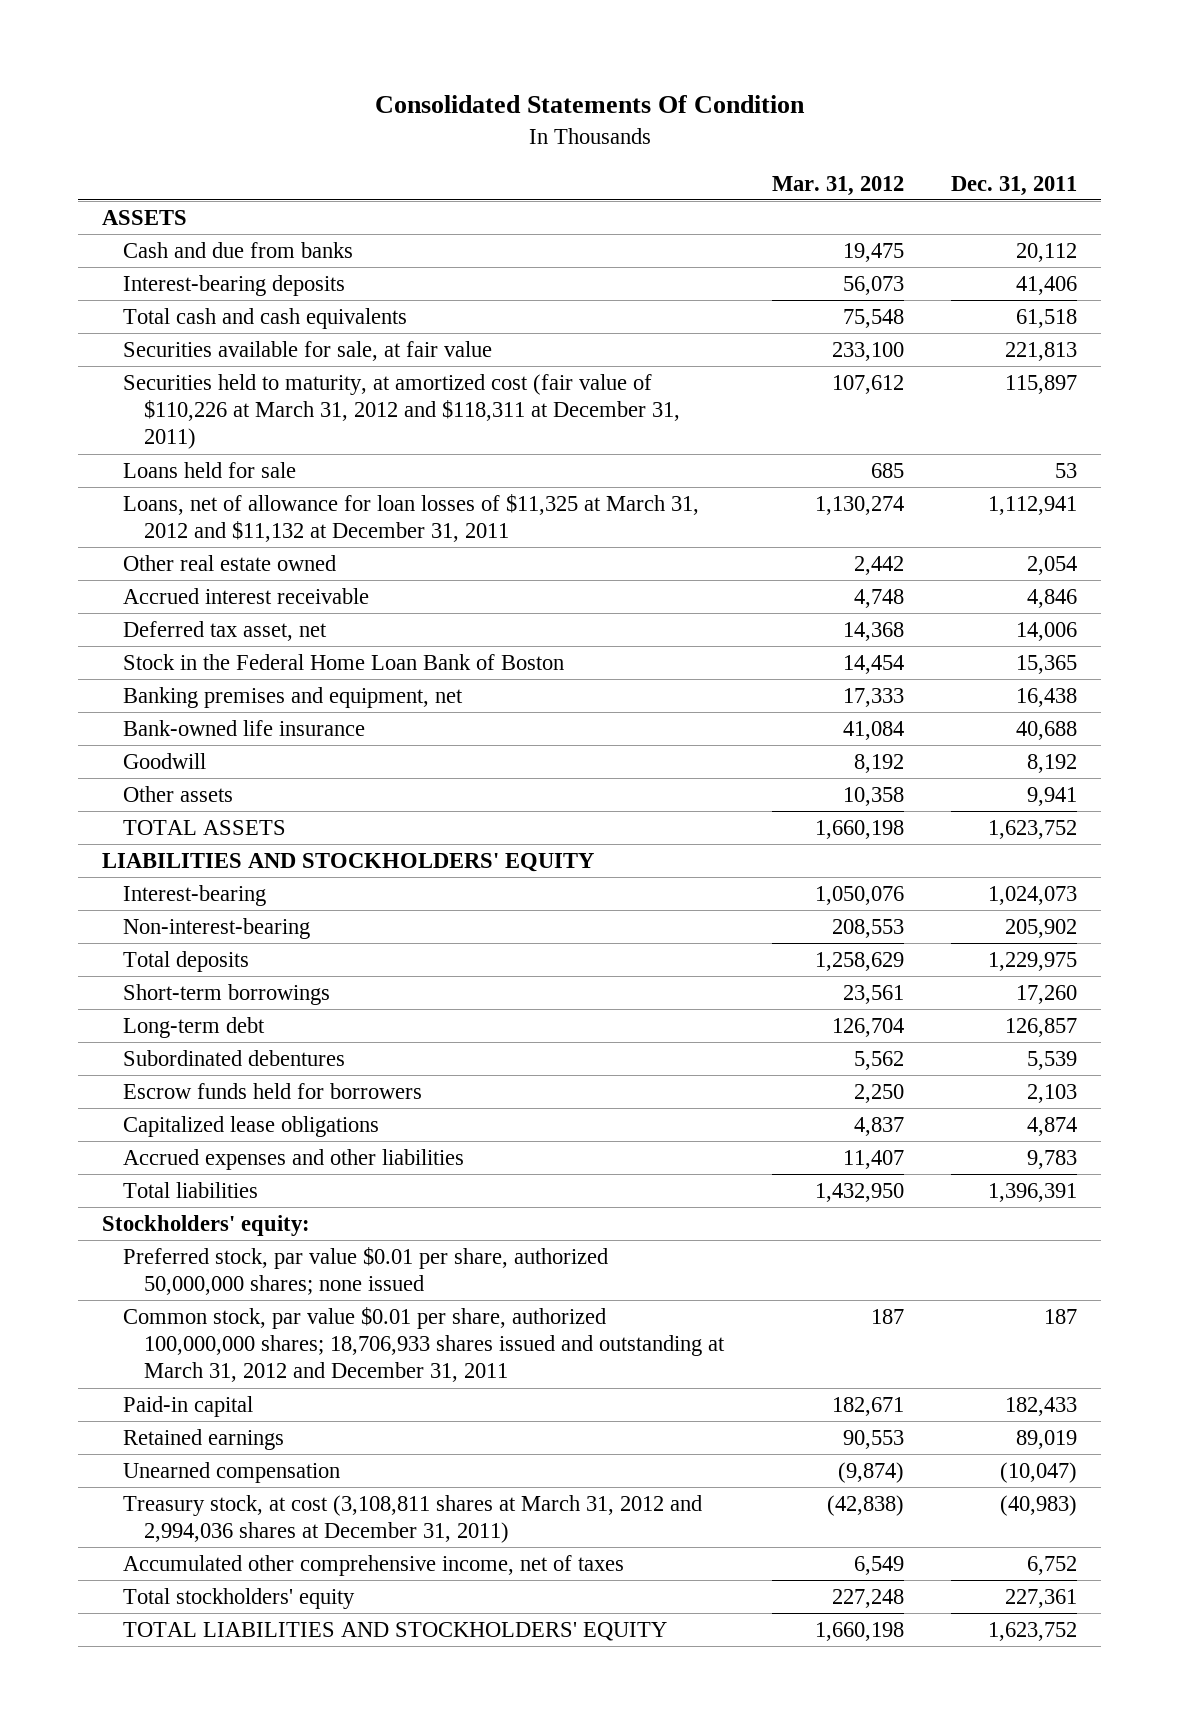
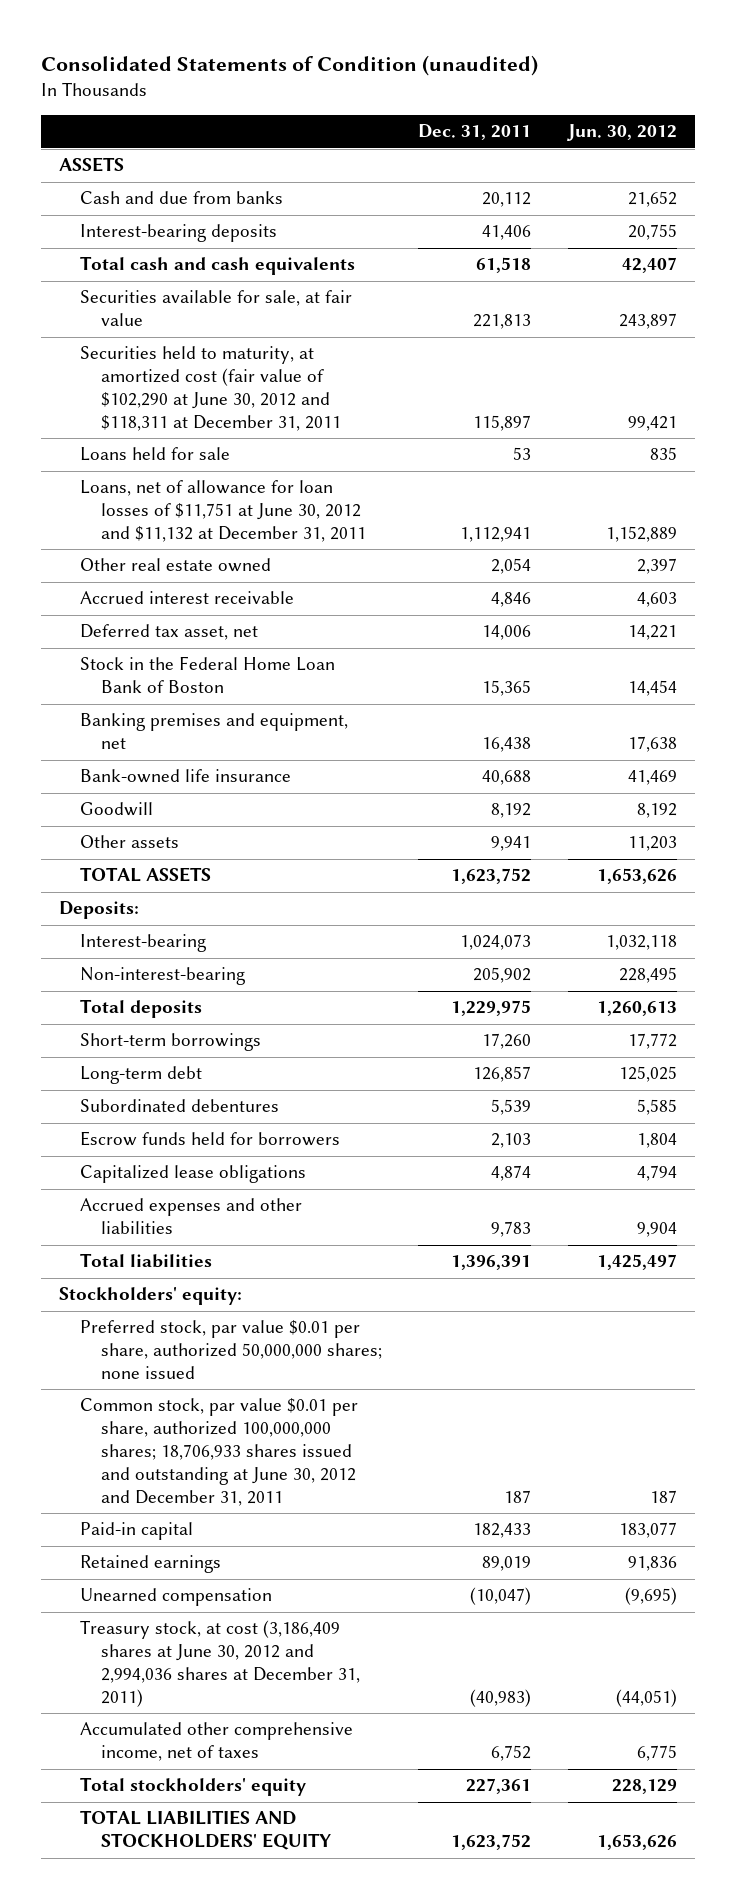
- Consolidated Statements Of Condition
+ Consolidated Statements of Condition (unaudited)
- | Mar. 31, 2012 | Dec. 31, 2011
+ | Dec. 31, 2011 | Jun. 30, 2012
- Securities held to maturity, at amortized cost (fair value of $110,226 at March 31, 2012 and $118,311 at December 31, 2011) | 107,612 | 115,897
+ Securities held to maturity, at amortized cost (fair value of $102,290 at June 30, 2012 and $118,311 at December 31, 2011 | 115,897 | 99,421
- Loans, net of allowance for loan losses of $11,325 at March 31, 2012 and $11,132 at December 31, 2011 | 1,130,274 | 1,112,941
+ Loans, net of allowance for loan losses of $11,751 at June 30, 2012 and $11,132 at December 31, 2011 | 1,112,941 | 1,152,889
- LIABILITIES AND STOCKHOLDERS' EQUITY
+ Deposits:
- Common stock, par value $0.01 per share, authorized 100,000,000 shares; 18,706,933 shares issued and outstanding at March 31, 2012 and December 31, 2011 | 187 | 187
+ Common stock, par value $0.01 per share, authorized 100,000,000 shares; 18,706,933 shares issued and outstanding at June 30, 2012 and December 31, 2011 | 187 | 187
- Treasury stock, at cost (3,108,811 shares at March 31, 2012 and 2,994,036 shares at December 31, 2011) | (42,838) | (40,983)
+ Treasury stock, at cost (3,186,409 shares at June 30, 2012 and 2,994,036 shares at December 31, 2011) | (40,983) | (44,051)

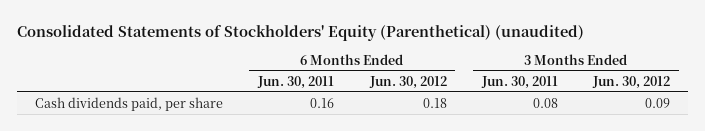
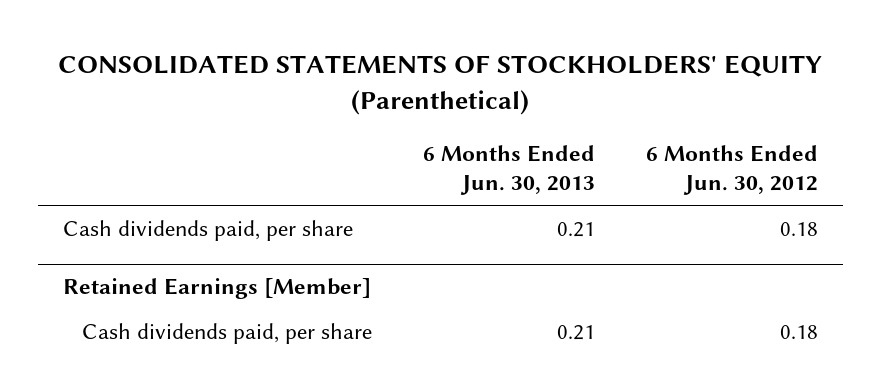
- Consolidated Statements of Stockholders' Equity (Parenthetical) (unaudited)
+ CONSOLIDATED STATEMENTS OF STOCKHOLDERS' EQUITY (Parenthetical)
- | 6 Months Ended Jun. 30, 2011 | 6 Months Ended Jun. 30, 2012 | 3 Months Ended Jun. 30, 2011 | 3 Months Ended Jun. 30, 2012
+ | 6 Months Ended Jun. 30, 2013 | 6 Months Ended Jun. 30, 2012
+ Retained Earnings [Member]
+ Cash dividends paid, per share | 0.21 | 0.18

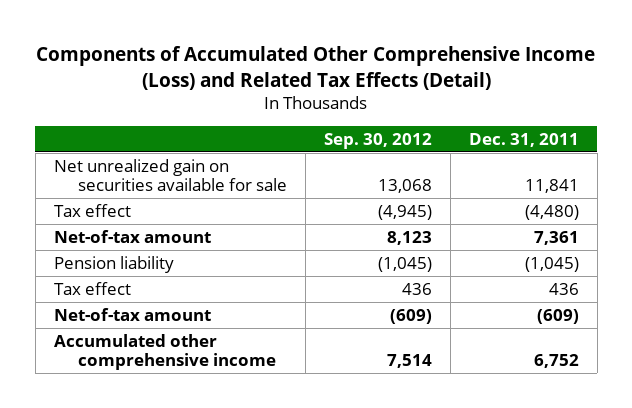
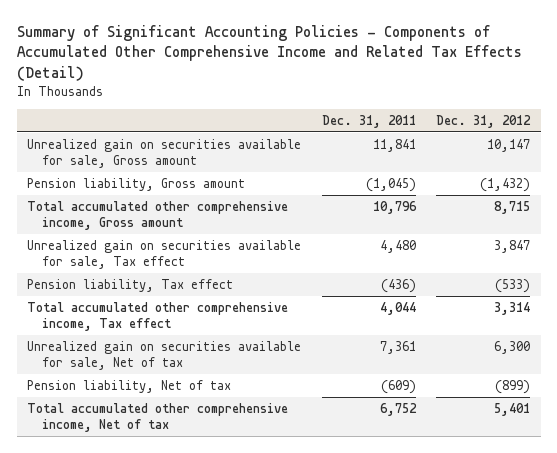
- Components of Accumulated Other Comprehensive Income (Loss) and Related Tax Effects (Detail)
+ Summary of Significant Accounting Policies - Components of Accumulated Other Comprehensive Income and Related Tax Effects (Detail)
- | Sep. 30, 2012 | Dec. 31, 2011
+ | Dec. 31, 2011 | Dec. 31, 2012
- Net unrealized gain on securities available for sale | 13,068 | 11,841
- Tax effect | (4,945) | (4,480)
- Net-of-tax amount | 8,123 | 7,361
- Pension liability | (1,045) | (1,045)
- Tax effect | 436 | 436
- Net-of-tax amount | (609) | (609)
- Accumulated other comprehensive income | 7,514 | 6,752
+ Unrealized gain on securities available for sale, Gross amount | 11,841 | 10,147
+ Pension liability, Gross amount | (1,045) | (1,432)
+ Total accumulated other comprehensive income, Gross amount | 10,796 | 8,715
+ Unrealized gain on securities available for sale, Tax effect | 4,480 | 3,847
+ Pension liability, Tax effect | (436) | (533)
+ Total accumulated other comprehensive income, Tax effect | 4,044 | 3,314
+ Unrealized gain on securities available for sale, Net of tax | 7,361 | 6,300
+ Pension liability, Net of tax | (609) | (899)
+ Total accumulated other comprehensive income, Net of tax | 6,752 | 5,401

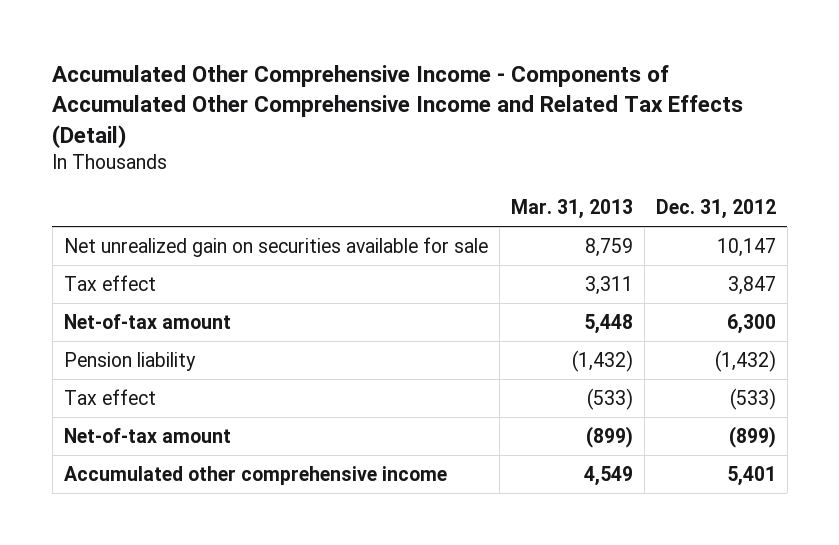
- Summary of Significant Accounting Policies - Components of Accumulated Other Comprehensive Income and Related Tax Effects (Detail)
+ Accumulated Other Comprehensive Income - Components of Accumulated Other Comprehensive Income and Related Tax Effects (Detail)
- | Dec. 31, 2011 | Dec. 31, 2012
+ | Mar. 31, 2013 | Dec. 31, 2012
- Unrealized gain on securities available for sale, Gross amount | 11,841 | 10,147
- Pension liability, Gross amount | (1,045) | (1,432)
- Total accumulated other comprehensive income, Gross amount | 10,796 | 8,715
- Unrealized gain on securities available for sale, Tax effect | 4,480 | 3,847
- Pension liability, Tax effect | (436) | (533)
- Total accumulated other comprehensive income, Tax effect | 4,044 | 3,314
- Unrealized gain on securities available for sale, Net of tax | 7,361 | 6,300
- Pension liability, Net of tax | (609) | (899)
- Total accumulated other comprehensive income, Net of tax | 6,752 | 5,401
+ Net unrealized gain on securities available for sale | 8,759 | 10,147
+ Tax effect | 3,311 | 3,847
+ Net-of-tax amount | 5,448 | 6,300
+ Pension liability | (1,432) | (1,432)
+ Tax effect | (533) | (533)
+ Net-of-tax amount | (899) | (899)
+ Accumulated other comprehensive income | 4,549 | 5,401

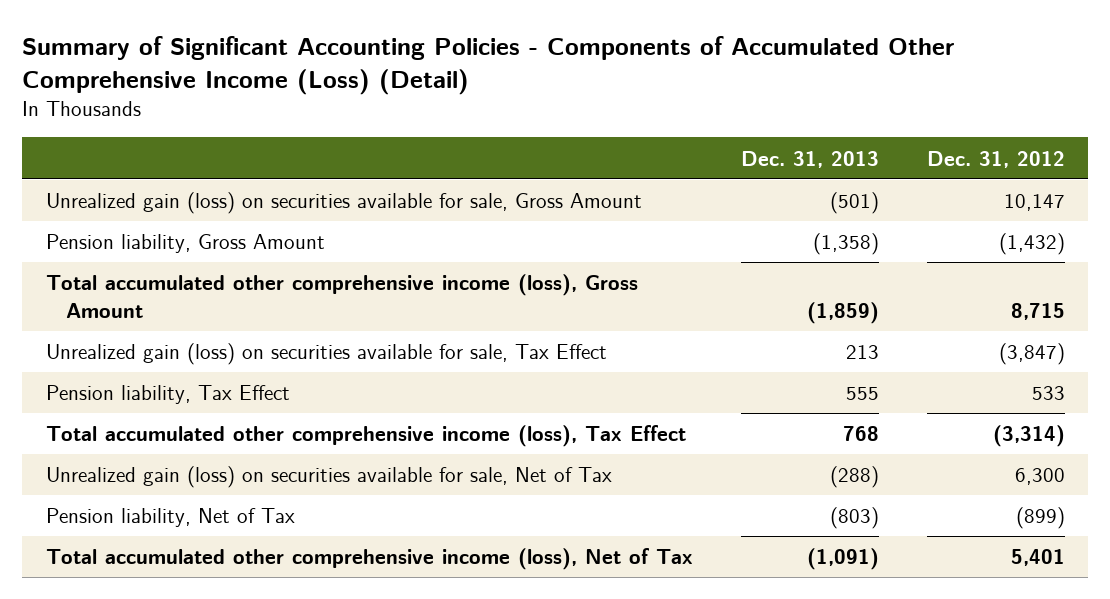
- Accumulated Other Comprehensive Income - Components of Accumulated Other Comprehensive Income and Related Tax Effects (Detail)
+ Summary of Significant Accounting Policies - Components of Accumulated Other Comprehensive Income (Loss) (Detail)
- | Mar. 31, 2013 | Dec. 31, 2012
+ | Dec. 31, 2013 | Dec. 31, 2012
- Net unrealized gain on securities available for sale | 8,759 | 10,147
- Tax effect | 3,311 | 3,847
- Net-of-tax amount | 5,448 | 6,300
- Pension liability | (1,432) | (1,432)
- Tax effect | (533) | (533)
- Net-of-tax amount | (899) | (899)
- Accumulated other comprehensive income | 4,549 | 5,401
+ Unrealized gain (loss) on securities available for sale, Gross Amount | (501) | 10,147
+ Pension liability, Gross Amount | (1,358) | (1,432)
+ Total accumulated other comprehensive income (loss), Gross Amount | (1,859) | 8,715
+ Unrealized gain (loss) on securities available for sale, Tax Effect | 213 | (3,847)
+ Pension liability, Tax Effect | 555 | 533
+ Total accumulated other comprehensive income (loss), Tax Effect | 768 | (3,314)
+ Unrealized gain (loss) on securities available for sale, Net of Tax | (288) | 6,300
+ Pension liability, Net of Tax | (803) | (899)
+ Total accumulated other comprehensive income (loss), Net of Tax | (1,091) | 5,401

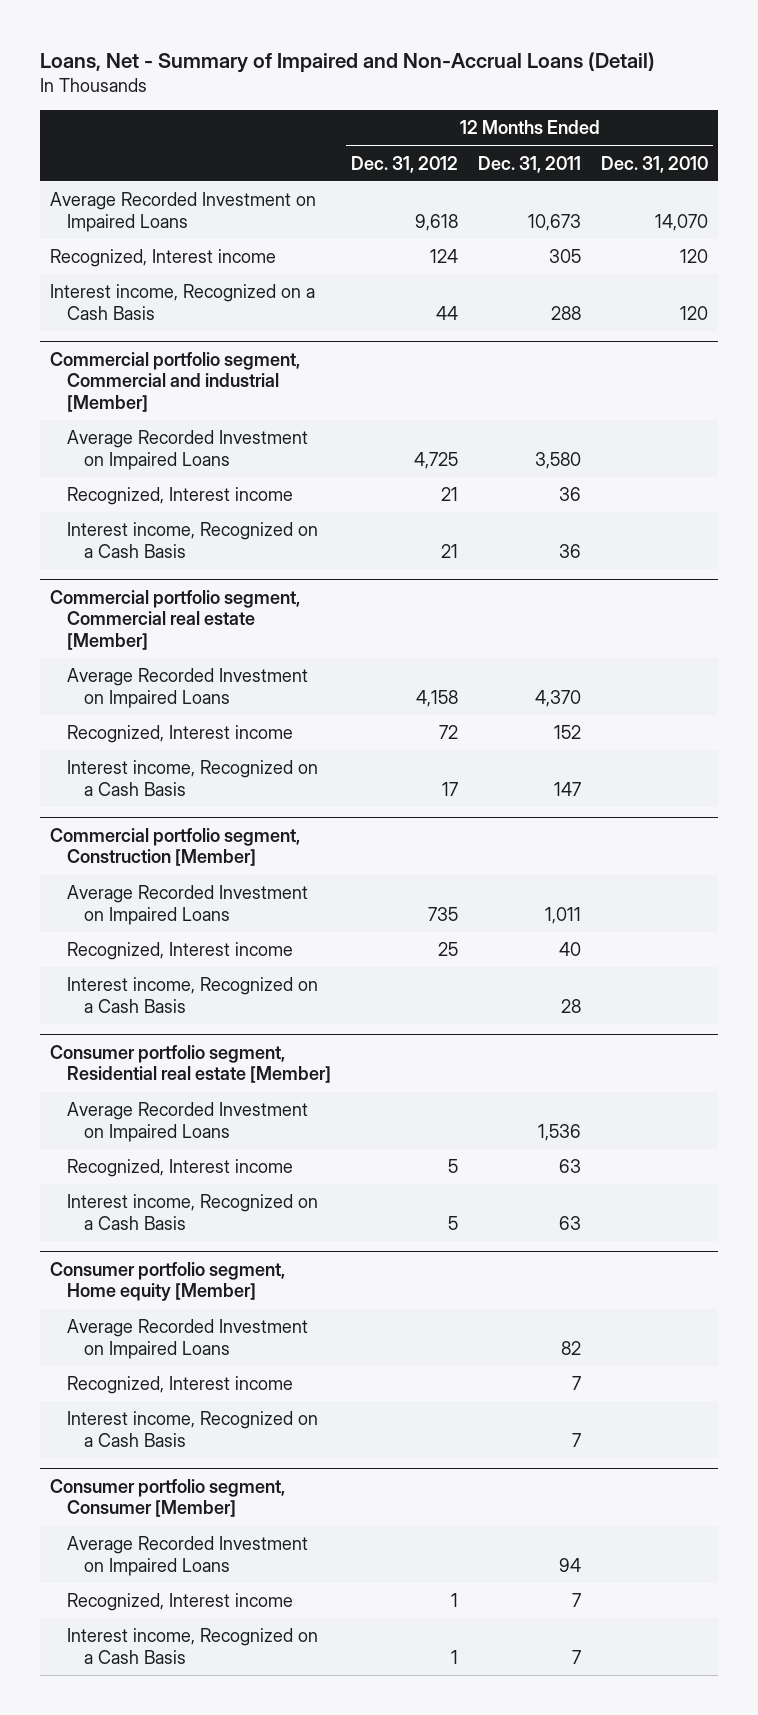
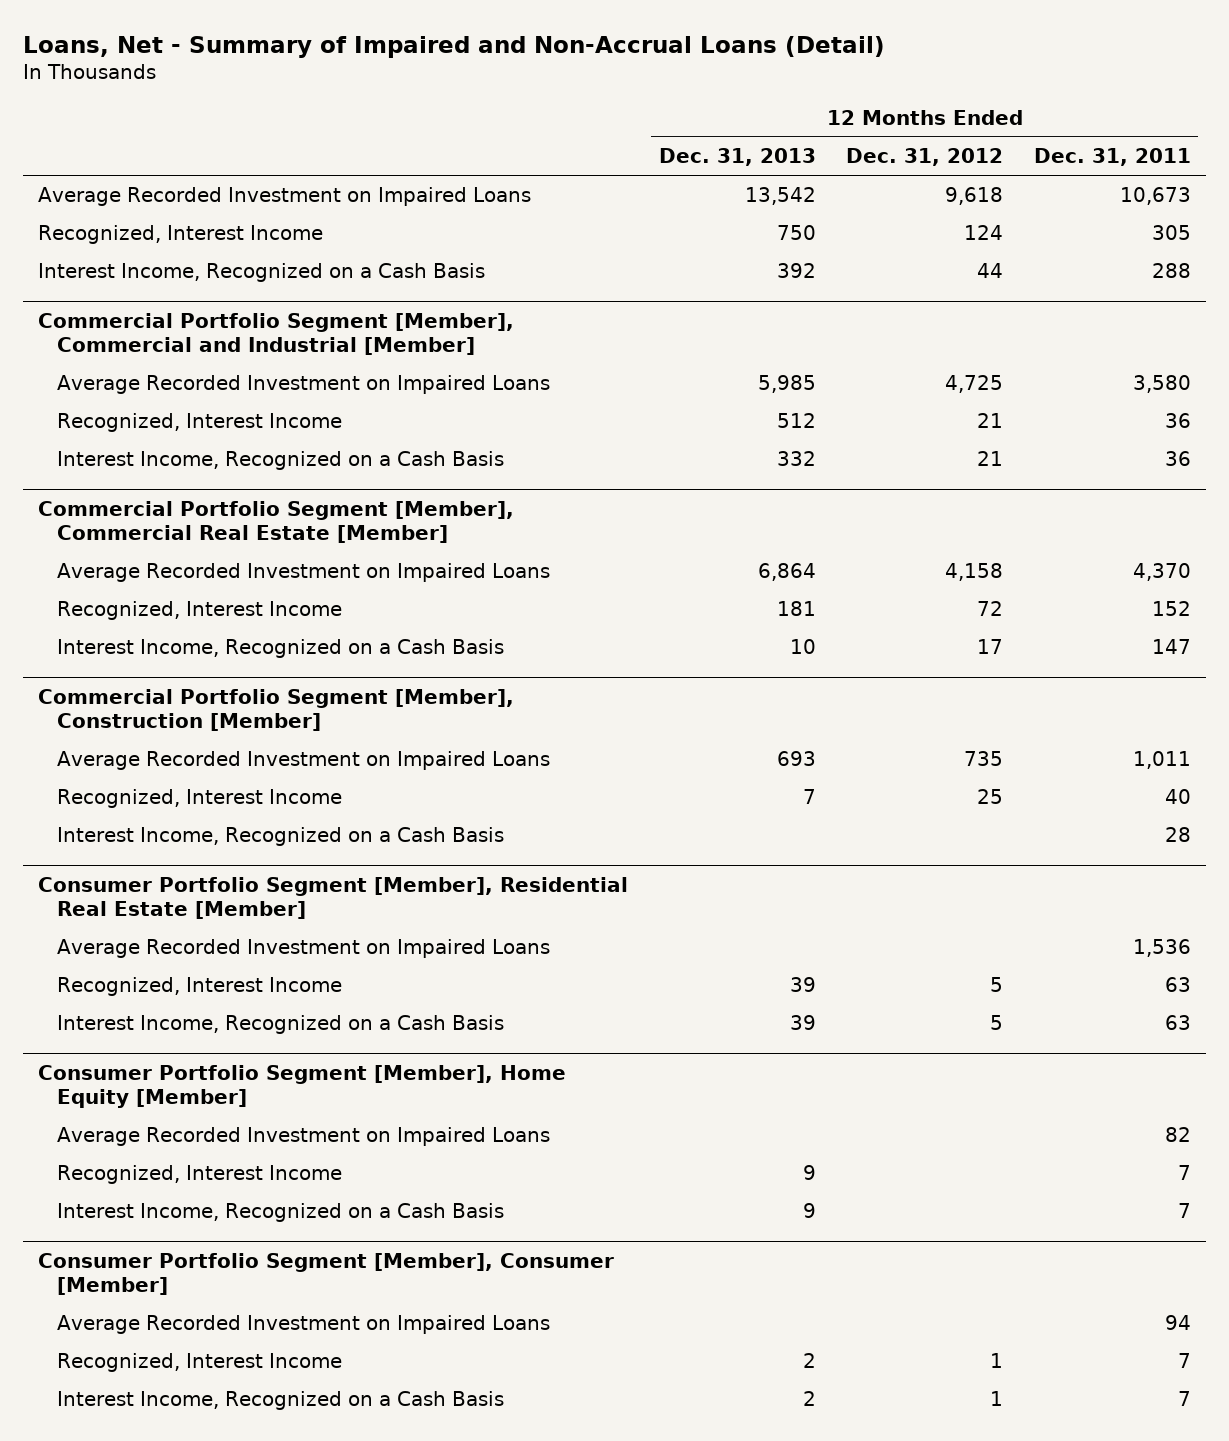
- | 12 Months Ended Dec. 31, 2012 | 12 Months Ended Dec. 31, 2011 | 12 Months Ended Dec. 31, 2010
+ | 12 Months Ended Dec. 31, 2013 | 12 Months Ended Dec. 31, 2012 | 12 Months Ended Dec. 31, 2011
- Recognized, Interest income | 124 | 305 | 120
- Interest income, Recognized on a Cash Basis | 44 | 288 | 120
- Commercial portfolio segment, Commercial and industrial [Member]
+ Recognized, Interest Income | 750 | 124 | 305
+ Interest Income, Recognized on a Cash Basis | 392 | 44 | 288
+ Commercial Portfolio Segment [Member], Commercial and Industrial [Member]
- Recognized, Interest income | 21 | 36 |
- Interest income, Recognized on a Cash Basis | 21 | 36 |
- Commercial portfolio segment, Commercial real estate [Member]
+ Recognized, Interest Income | 512 | 21 | 36
+ Interest Income, Recognized on a Cash Basis | 332 | 21 | 36
+ Commercial Portfolio Segment [Member], Commercial Real Estate [Member]
- Recognized, Interest income | 72 | 152 |
- Interest income, Recognized on a Cash Basis | 17 | 147 |
- Commercial portfolio segment, Construction [Member]
+ Recognized, Interest Income | 181 | 72 | 152
+ Interest Income, Recognized on a Cash Basis | 10 | 17 | 147
+ Commercial Portfolio Segment [Member], Construction [Member]
- Recognized, Interest income | 25 | 40 |
- Interest income, Recognized on a Cash Basis | | 28 |
- Consumer portfolio segment, Residential real estate [Member]
+ Recognized, Interest Income | 7 | 25 | 40
+ Interest Income, Recognized on a Cash Basis | | | 28
+ Consumer Portfolio Segment [Member], Residential Real Estate [Member]
- Recognized, Interest income | 5 | 63 |
- Interest income, Recognized on a Cash Basis | 5 | 63 |
- Consumer portfolio segment, Home equity [Member]
+ Recognized, Interest Income | 39 | 5 | 63
+ Interest Income, Recognized on a Cash Basis | 39 | 5 | 63
+ Consumer Portfolio Segment [Member], Home Equity [Member]
- Recognized, Interest income | | 7 |
- Interest income, Recognized on a Cash Basis | | 7 |
- Consumer portfolio segment, Consumer [Member]
+ Recognized, Interest Income | 9 | | 7
+ Interest Income, Recognized on a Cash Basis | 9 | | 7
+ Consumer Portfolio Segment [Member], Consumer [Member]
- Recognized, Interest income | 1 | 7 |
- Interest income, Recognized on a Cash Basis | 1 | 7 |
+ Recognized, Interest Income | 2 | 1 | 7
+ Interest Income, Recognized on a Cash Basis | 2 | 1 | 7

